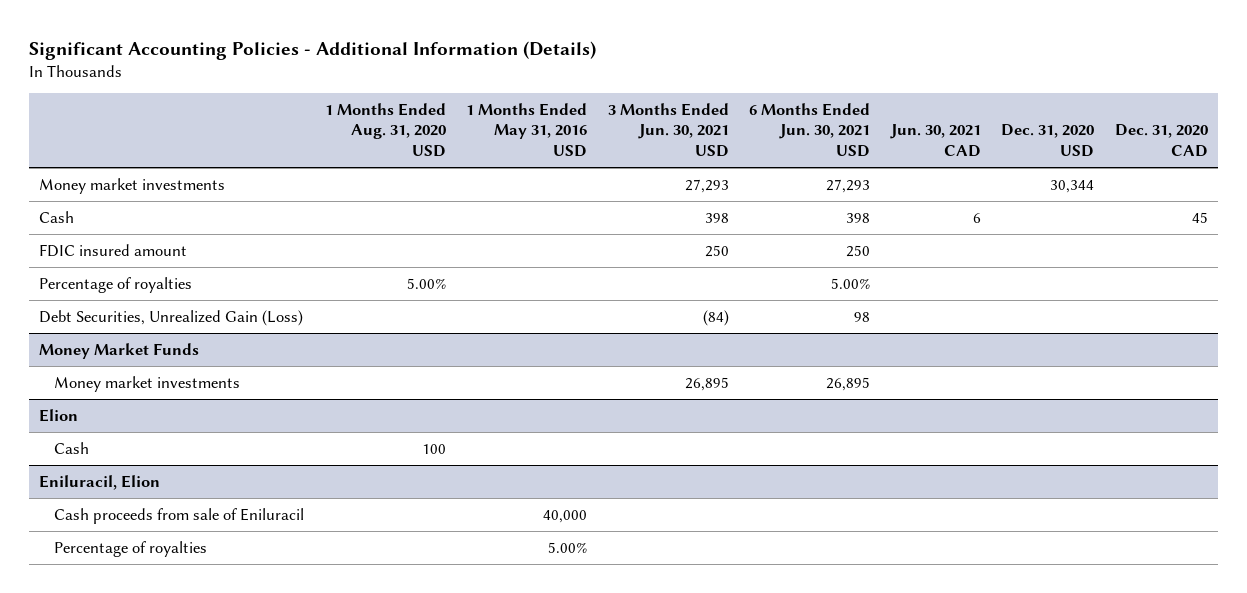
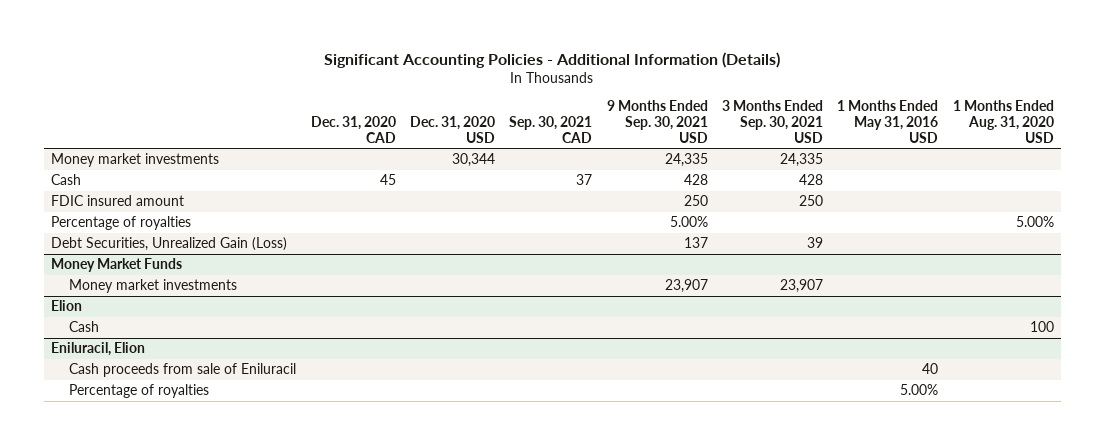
- | 1 Months Ended Aug. 31, 2020 USD | 1 Months Ended May 31, 2016 USD | 3 Months Ended Jun. 30, 2021 USD | 6 Months Ended Jun. 30, 2021 USD | Jun. 30, 2021 CAD | Dec. 31, 2020 USD | Dec. 31, 2020 CAD
+ | Dec. 31, 2020 CAD | Dec. 31, 2020 USD | Sep. 30, 2021 CAD | 9 Months Ended Sep. 30, 2021 USD | 3 Months Ended Sep. 30, 2021 USD | 1 Months Ended May 31, 2016 USD | 1 Months Ended Aug. 31, 2020 USD
@ Eniluracil, Elion
- Cash proceeds from sale of Eniluracil | | 40,000 | | | | |
+ Cash proceeds from sale of Eniluracil | | | | | | 40 |

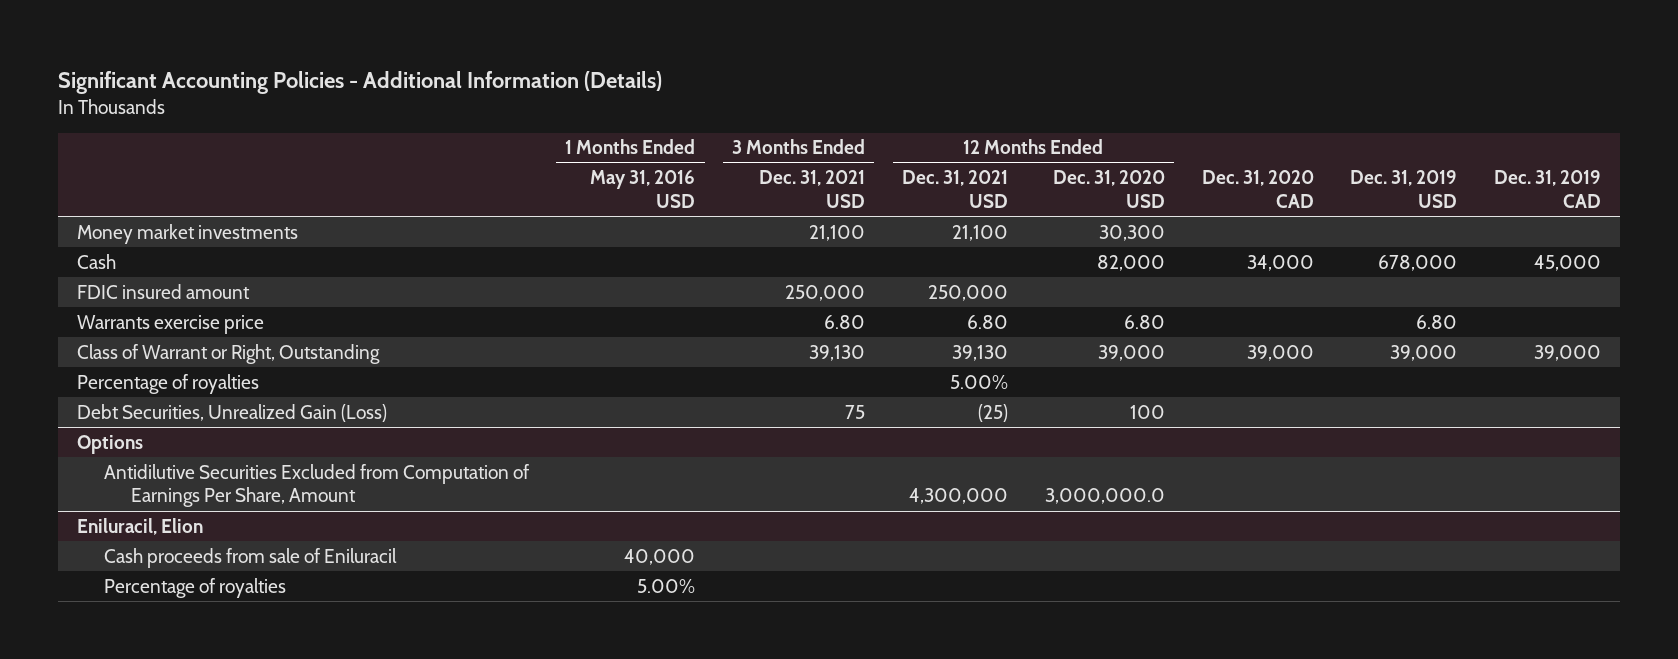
- | Dec. 31, 2020 CAD | Dec. 31, 2020 USD | Sep. 30, 2021 CAD | 9 Months Ended Sep. 30, 2021 USD | 3 Months Ended Sep. 30, 2021 USD | 1 Months Ended May 31, 2016 USD | 1 Months Ended Aug. 31, 2020 USD
+ | 1 Months Ended May 31, 2016 USD | 3 Months Ended Dec. 31, 2021 USD | 12 Months Ended Dec. 31, 2021 USD | 12 Months Ended Dec. 31, 2020 USD | Dec. 31, 2020 CAD | Dec. 31, 2019 USD | Dec. 31, 2019 CAD
- Cash | 45 | | 37 | 428 | 428 | |
+ Cash | | | | 82,000 | 34,000 | 678,000 | 45,000
+ Warrants exercise price | | 6.80 | 6.80 | 6.80 | | 6.80 |
+ Class of Warrant or Right, Outstanding | | 39,130 | 39,130 | 39,000 | 39,000 | 39,000 | 39,000
- Money Market Funds
- Money market investments | | | | 23,907 | 23,907 | |
- Elion
- Cash | | | | | | | 100
+ Options
+ Antidilutive Securities Excluded from Computation of Earnings Per Share, Amount | | | 4,300,000 | 3,000,000.0 | | |
@ Eniluracil, Elion
- Cash proceeds from sale of Eniluracil | | | | | | 40 |
+ Cash proceeds from sale of Eniluracil | 40,000 | | | | | |

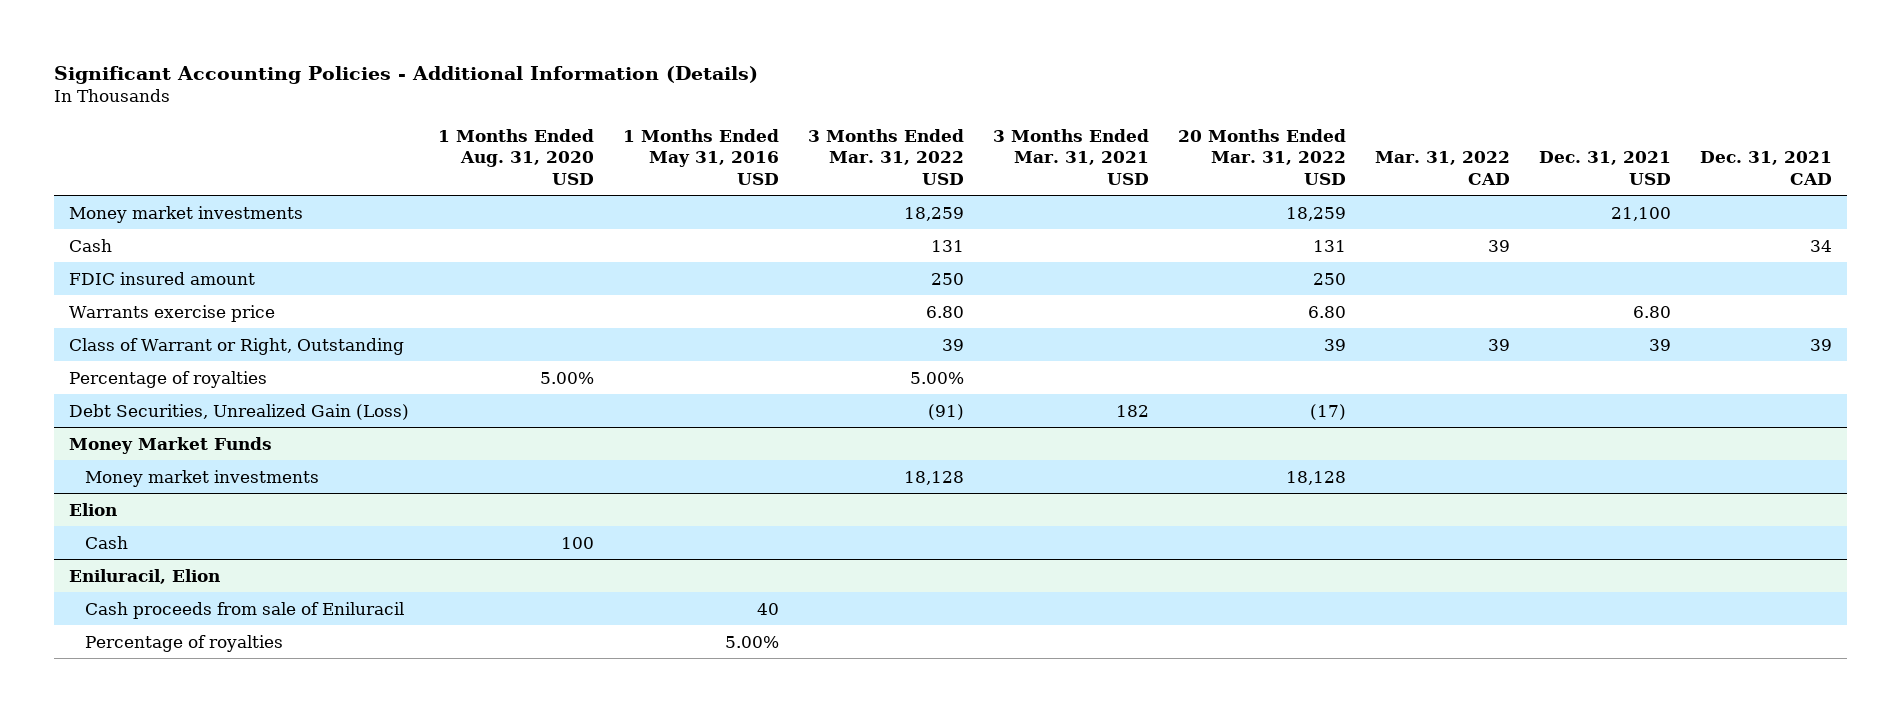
- | 1 Months Ended May 31, 2016 USD | 3 Months Ended Dec. 31, 2021 USD | 12 Months Ended Dec. 31, 2021 USD | 12 Months Ended Dec. 31, 2020 USD | Dec. 31, 2020 CAD | Dec. 31, 2019 USD | Dec. 31, 2019 CAD
+ | 1 Months Ended Aug. 31, 2020 USD | 1 Months Ended May 31, 2016 USD | 3 Months Ended Mar. 31, 2022 USD | 3 Months Ended Mar. 31, 2021 USD | 20 Months Ended Mar. 31, 2022 USD | Mar. 31, 2022 CAD | Dec. 31, 2021 USD | Dec. 31, 2021 CAD
- Options
- Antidilutive Securities Excluded from Computation of Earnings Per Share, Amount | | | 4,300,000 | 3,000,000.0 | | |
+ Money Market Funds
+ Money market investments | | | 18,128 | | 18,128 | | |
+ Elion
+ Cash | 100 | | | | | | |
@ Eniluracil, Elion
- Cash proceeds from sale of Eniluracil | 40,000 | | | | | |
+ Cash proceeds from sale of Eniluracil | | 40 | | | | | |

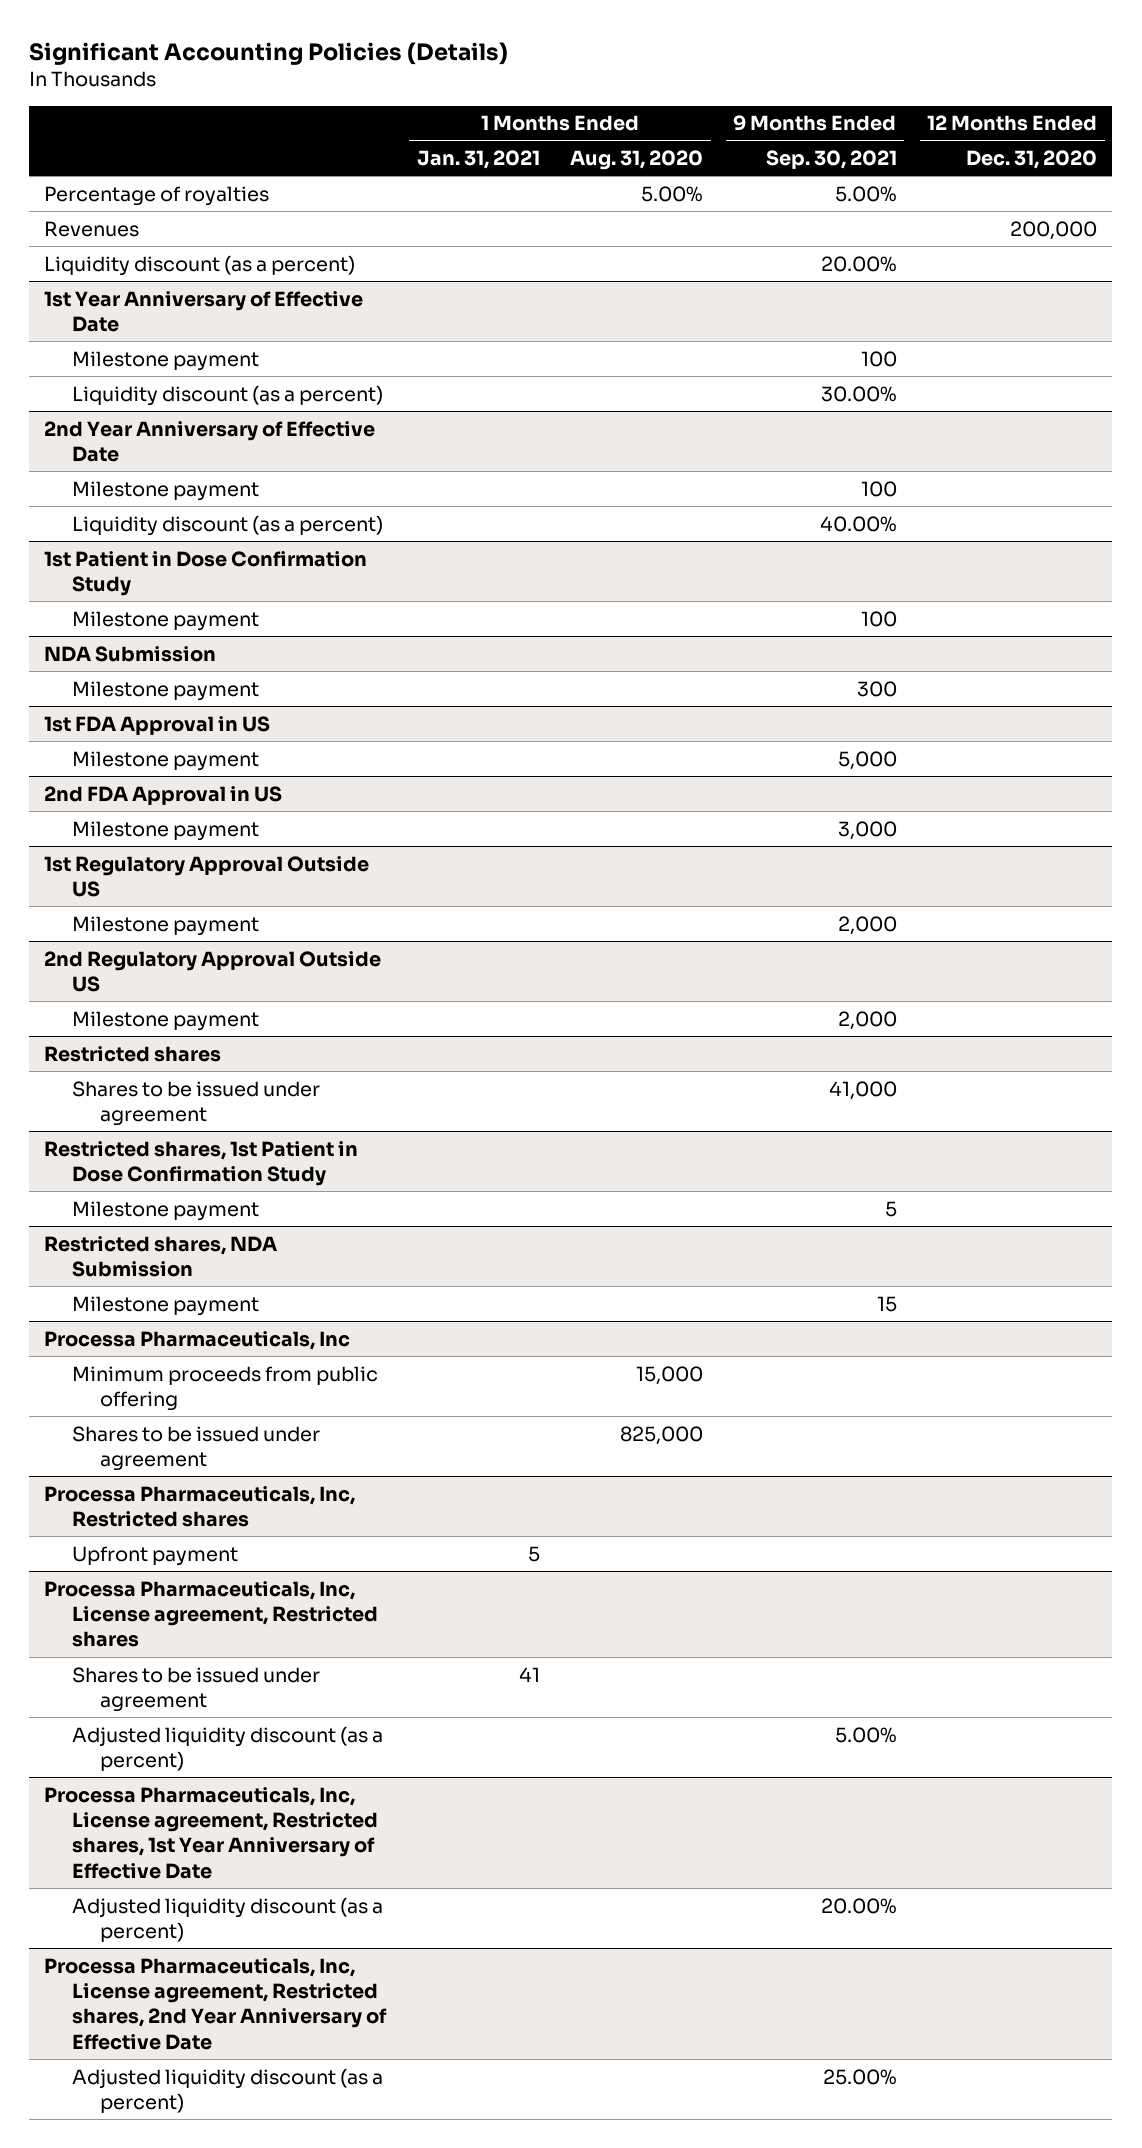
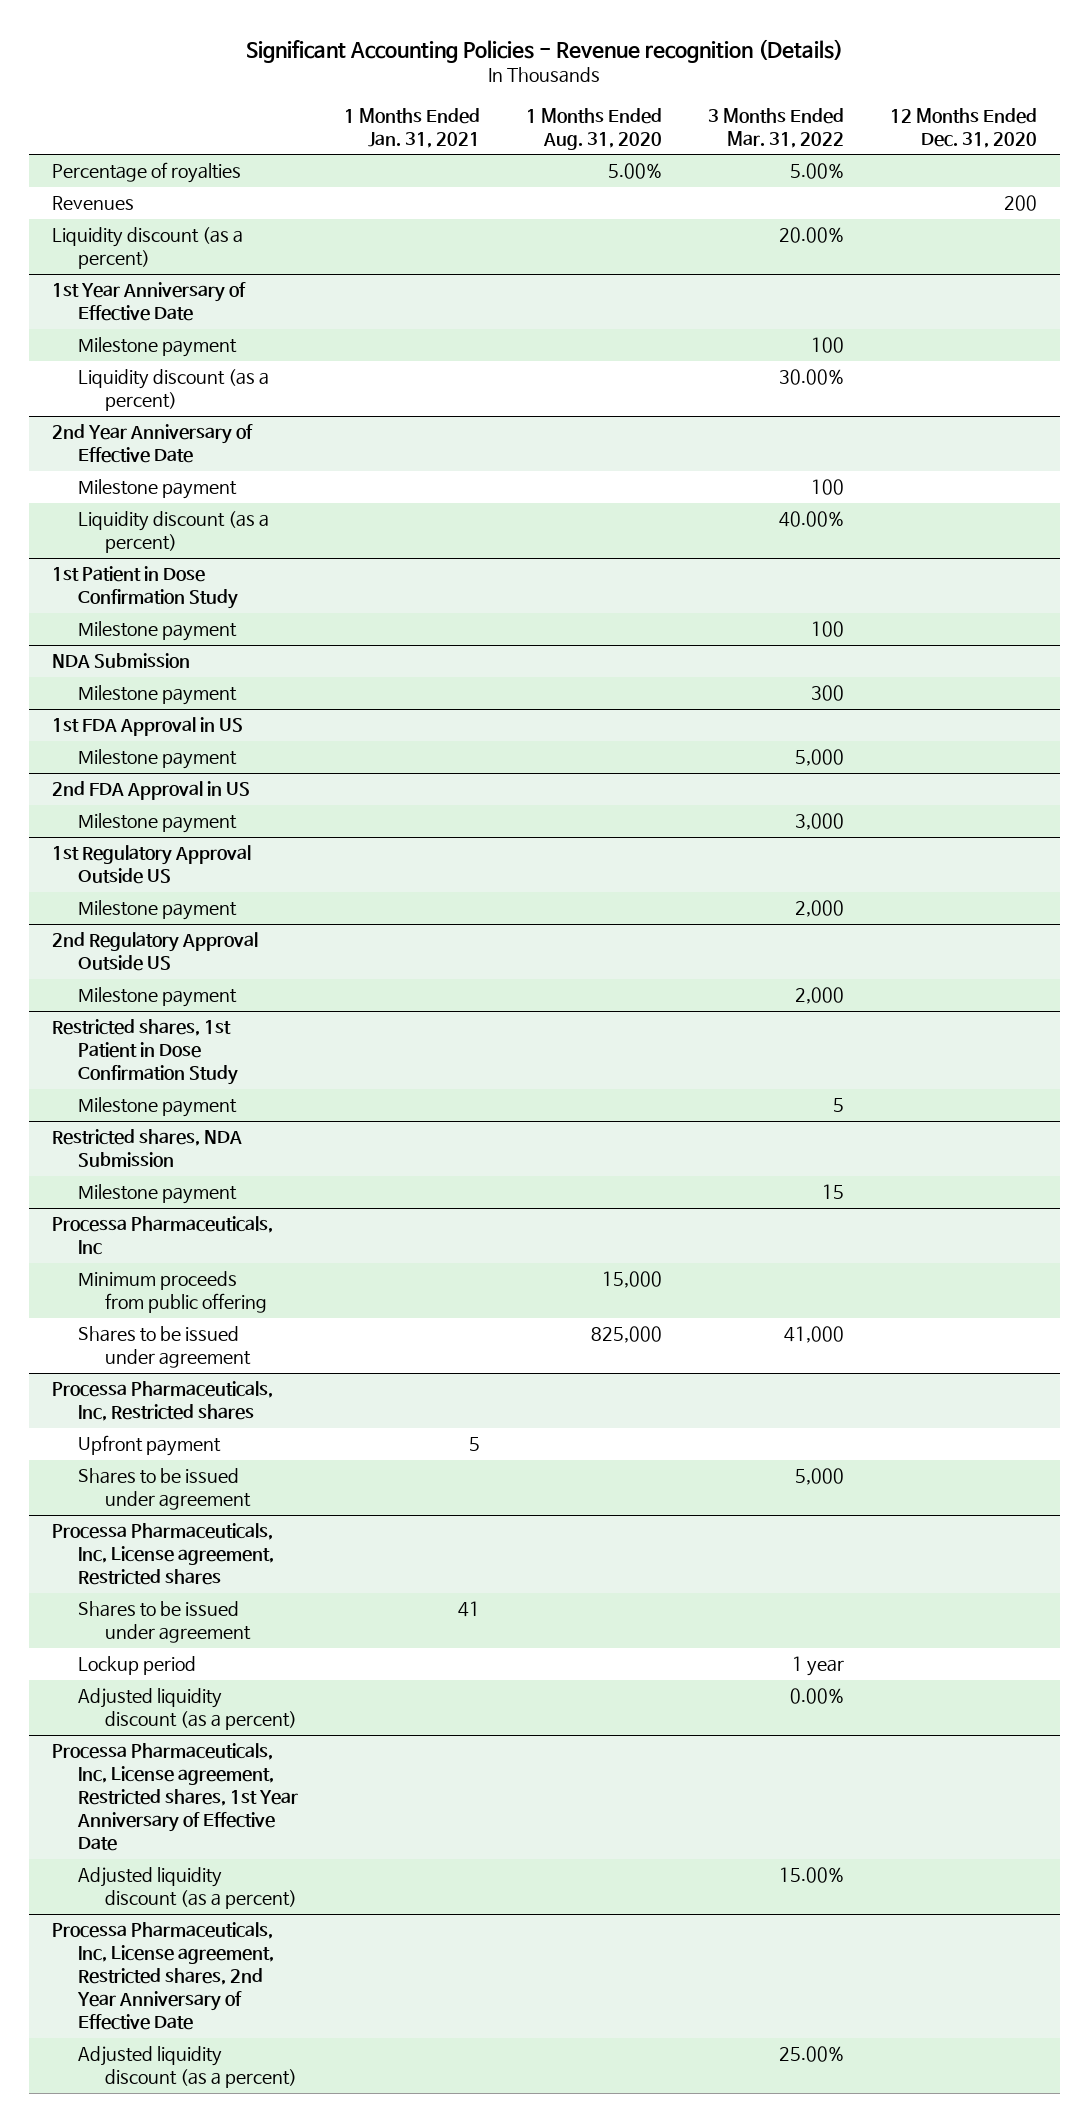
- Significant Accounting Policies (Details)
+ Significant Accounting Policies - Revenue recognition (Details)
- | 1 Months Ended Jan. 31, 2021 | 1 Months Ended Aug. 31, 2020 | 9 Months Ended Sep. 30, 2021 | 12 Months Ended Dec. 31, 2020
+ | 1 Months Ended Jan. 31, 2021 | 1 Months Ended Aug. 31, 2020 | 3 Months Ended Mar. 31, 2022 | 12 Months Ended Dec. 31, 2020
- Revenues | | | | 200,000
+ Revenues | | | | 200
- Restricted shares
- Shares to be issued under agreement | | | 41,000 |
@ Processa Pharmaceuticals, Inc, Restricted shares
+ Shares to be issued under agreement | | | 5,000 |
@ Processa Pharmaceuticals, Inc, License agreement, Restricted shares
+ Lockup period | | | 1 year |

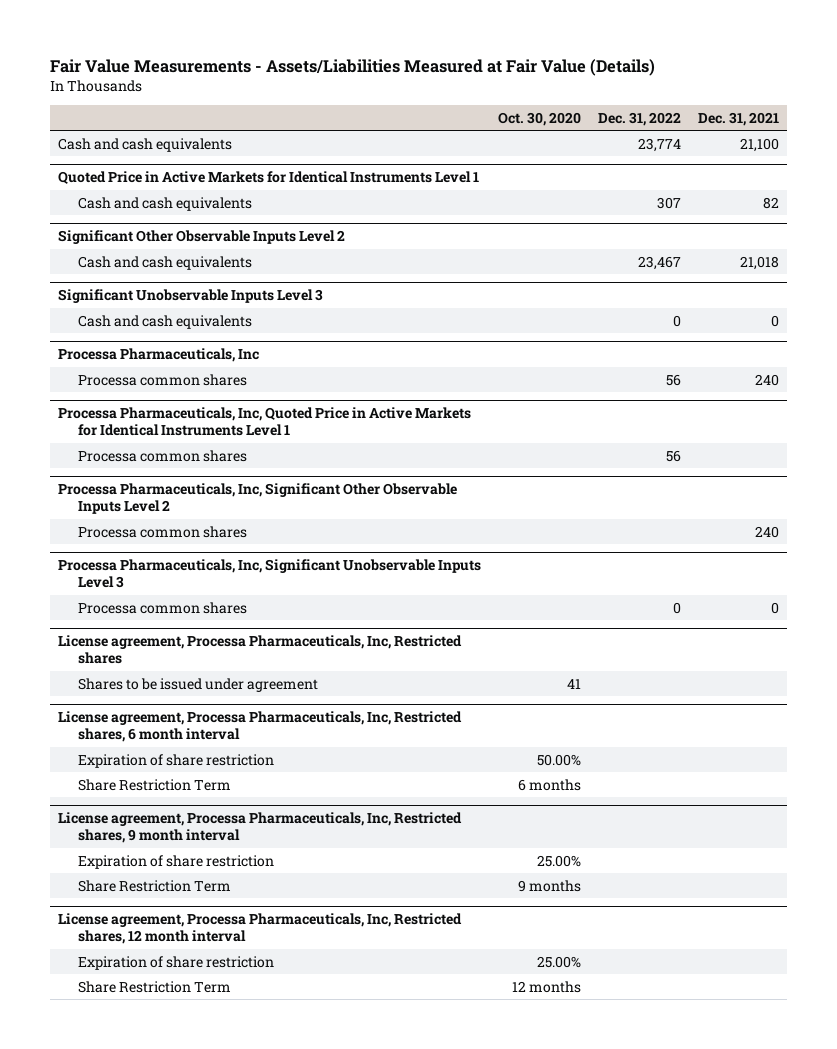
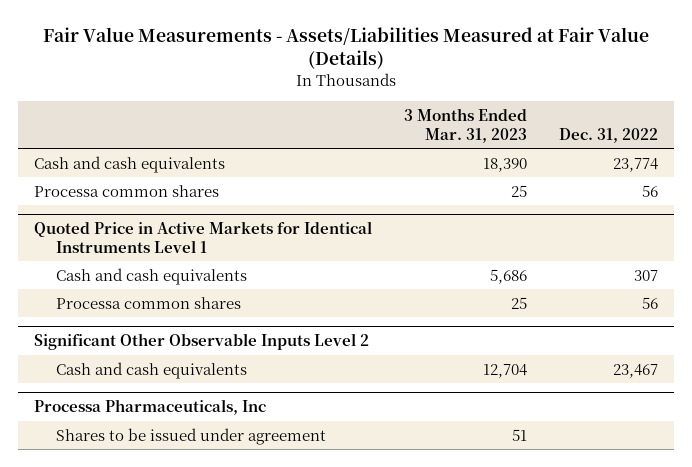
- | Oct. 30, 2020 | Dec. 31, 2022 | Dec. 31, 2021
+ | 3 Months Ended Mar. 31, 2023 | Dec. 31, 2022
+ Processa common shares | 25 | 56
@ Quoted Price in Active Markets for Identical Instruments Level 1
+ Processa common shares | 25 | 56
- Significant Unobservable Inputs Level 3
- Cash and cash equivalents | | 0 | 0
@ Processa Pharmaceuticals, Inc
- Processa common shares | | 56 | 240
- Processa Pharmaceuticals, Inc, Quoted Price in Active Markets for Identical Instruments Level 1
- Processa common shares | | 56 |
- Processa Pharmaceuticals, Inc, Significant Other Observable Inputs Level 2
- Processa common shares | | | 240
- Processa Pharmaceuticals, Inc, Significant Unobservable Inputs Level 3
- Processa common shares | | 0 | 0
- License agreement, Processa Pharmaceuticals, Inc, Restricted shares
- Shares to be issued under agreement | 41 | |
- License agreement, Processa Pharmaceuticals, Inc, Restricted shares, 6 month interval
- Expiration of share restriction | 50.00% | |
- Share Restriction Term | 6 months | |
- License agreement, Processa Pharmaceuticals, Inc, Restricted shares, 9 month interval
- Expiration of share restriction | 25.00% | |
- Share Restriction Term | 9 months | |
- License agreement, Processa Pharmaceuticals, Inc, Restricted shares, 12 month interval
- Expiration of share restriction | 25.00% | |
- Share Restriction Term | 12 months | |
@ Processa Pharmaceuticals, Inc
+ Shares to be issued under agreement | 51 |

